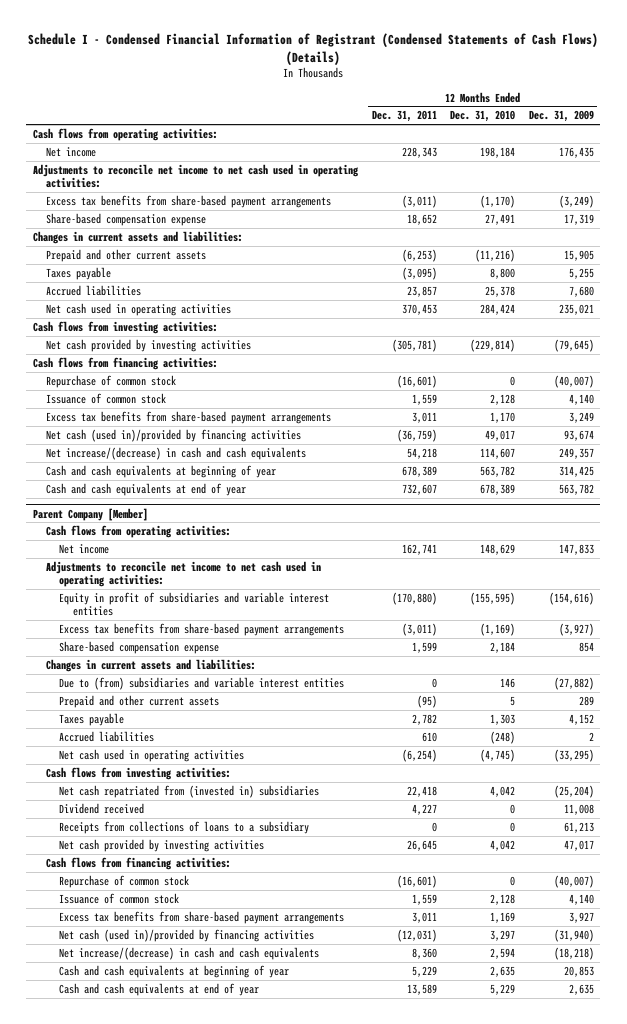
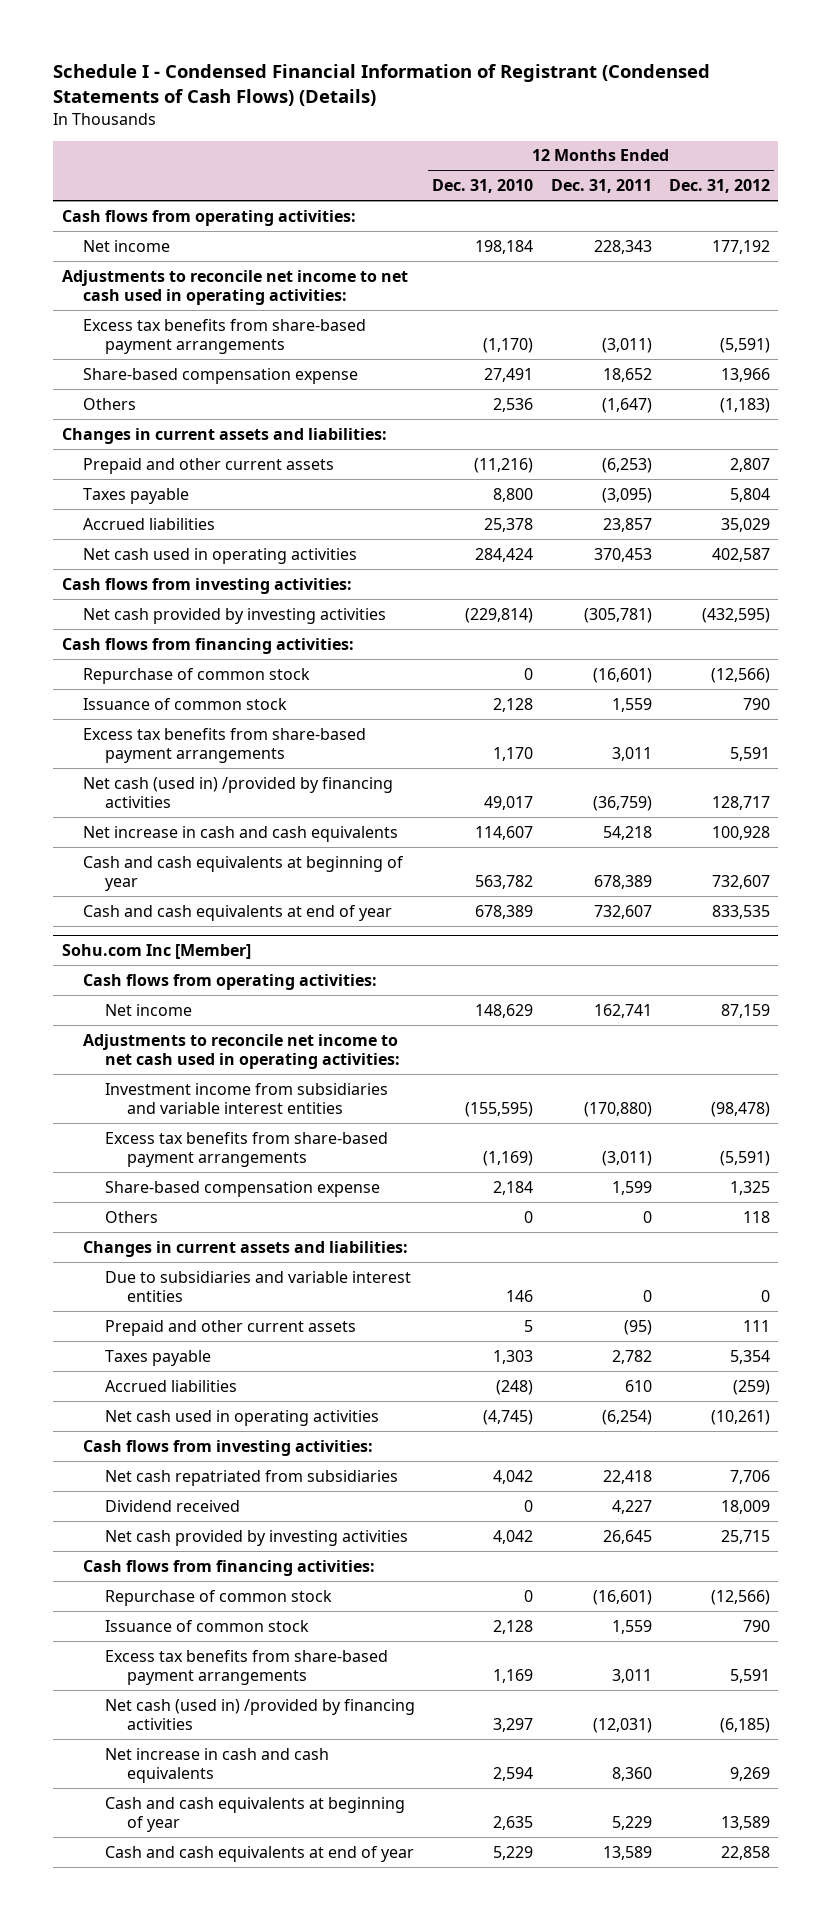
- | 12 Months Ended Dec. 31, 2011 | 12 Months Ended Dec. 31, 2010 | 12 Months Ended Dec. 31, 2009
+ | 12 Months Ended Dec. 31, 2010 | 12 Months Ended Dec. 31, 2011 | 12 Months Ended Dec. 31, 2012
+ Others | 2,536 | (1,647) | (1,183)
- Net cash (used in)/provided by financing activities | (36,759) | 49,017 | 93,674
- Net increase/(decrease) in cash and cash equivalents | 54,218 | 114,607 | 249,357
+ Net cash (used in) /provided by financing activities | 49,017 | (36,759) | 128,717
+ Net increase in cash and cash equivalents | 114,607 | 54,218 | 100,928
- Parent Company [Member]
+ Sohu.com Inc [Member]
- Equity in profit of subsidiaries and variable interest entities | (170,880) | (155,595) | (154,616)
+ Investment income from subsidiaries and variable interest entities | (155,595) | (170,880) | (98,478)
+ Others | 0 | 0 | 118
- Due to (from) subsidiaries and variable interest entities | 0 | 146 | (27,882)
+ Due to subsidiaries and variable interest entities | 146 | 0 | 0
- Net cash repatriated from (invested in) subsidiaries | 22,418 | 4,042 | (25,204)
+ Net cash repatriated from subsidiaries | 4,042 | 22,418 | 7,706
- Receipts from collections of loans to a subsidiary | 0 | 0 | 61,213
- Net cash (used in)/provided by financing activities | (12,031) | 3,297 | (31,940)
- Net increase/(decrease) in cash and cash equivalents | 8,360 | 2,594 | (18,218)
+ Net cash (used in) /provided by financing activities | 3,297 | (12,031) | (6,185)
+ Net increase in cash and cash equivalents | 2,594 | 8,360 | 9,269

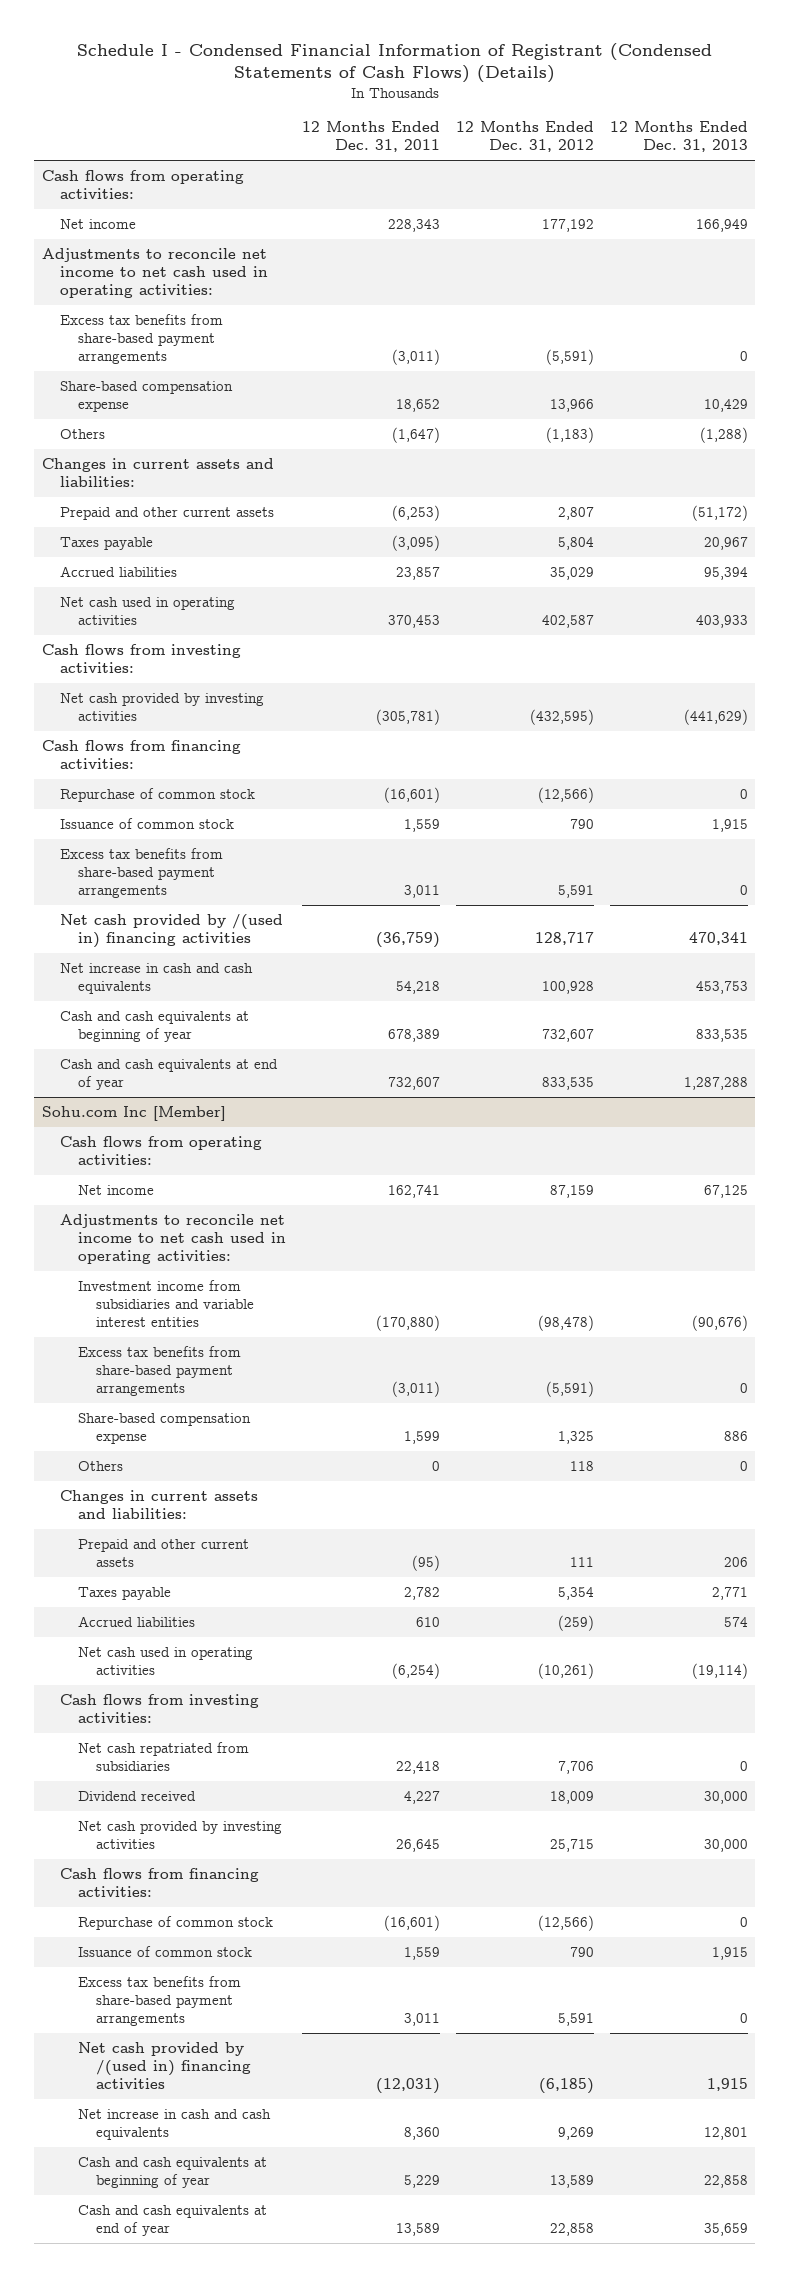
- | 12 Months Ended Dec. 31, 2010 | 12 Months Ended Dec. 31, 2011 | 12 Months Ended Dec. 31, 2012
+ | 12 Months Ended Dec. 31, 2011 | 12 Months Ended Dec. 31, 2012 | 12 Months Ended Dec. 31, 2013
- Net cash (used in) /provided by financing activities | 49,017 | (36,759) | 128,717
+ Net cash provided by /(used in) financing activities | (36,759) | 128,717 | 470,341
@ Sohu.com Inc [Member]
- Due to subsidiaries and variable interest entities | 146 | 0 | 0
- Net cash (used in) /provided by financing activities | 3,297 | (12,031) | (6,185)
+ Net cash provided by /(used in) financing activities | (12,031) | (6,185) | 1,915

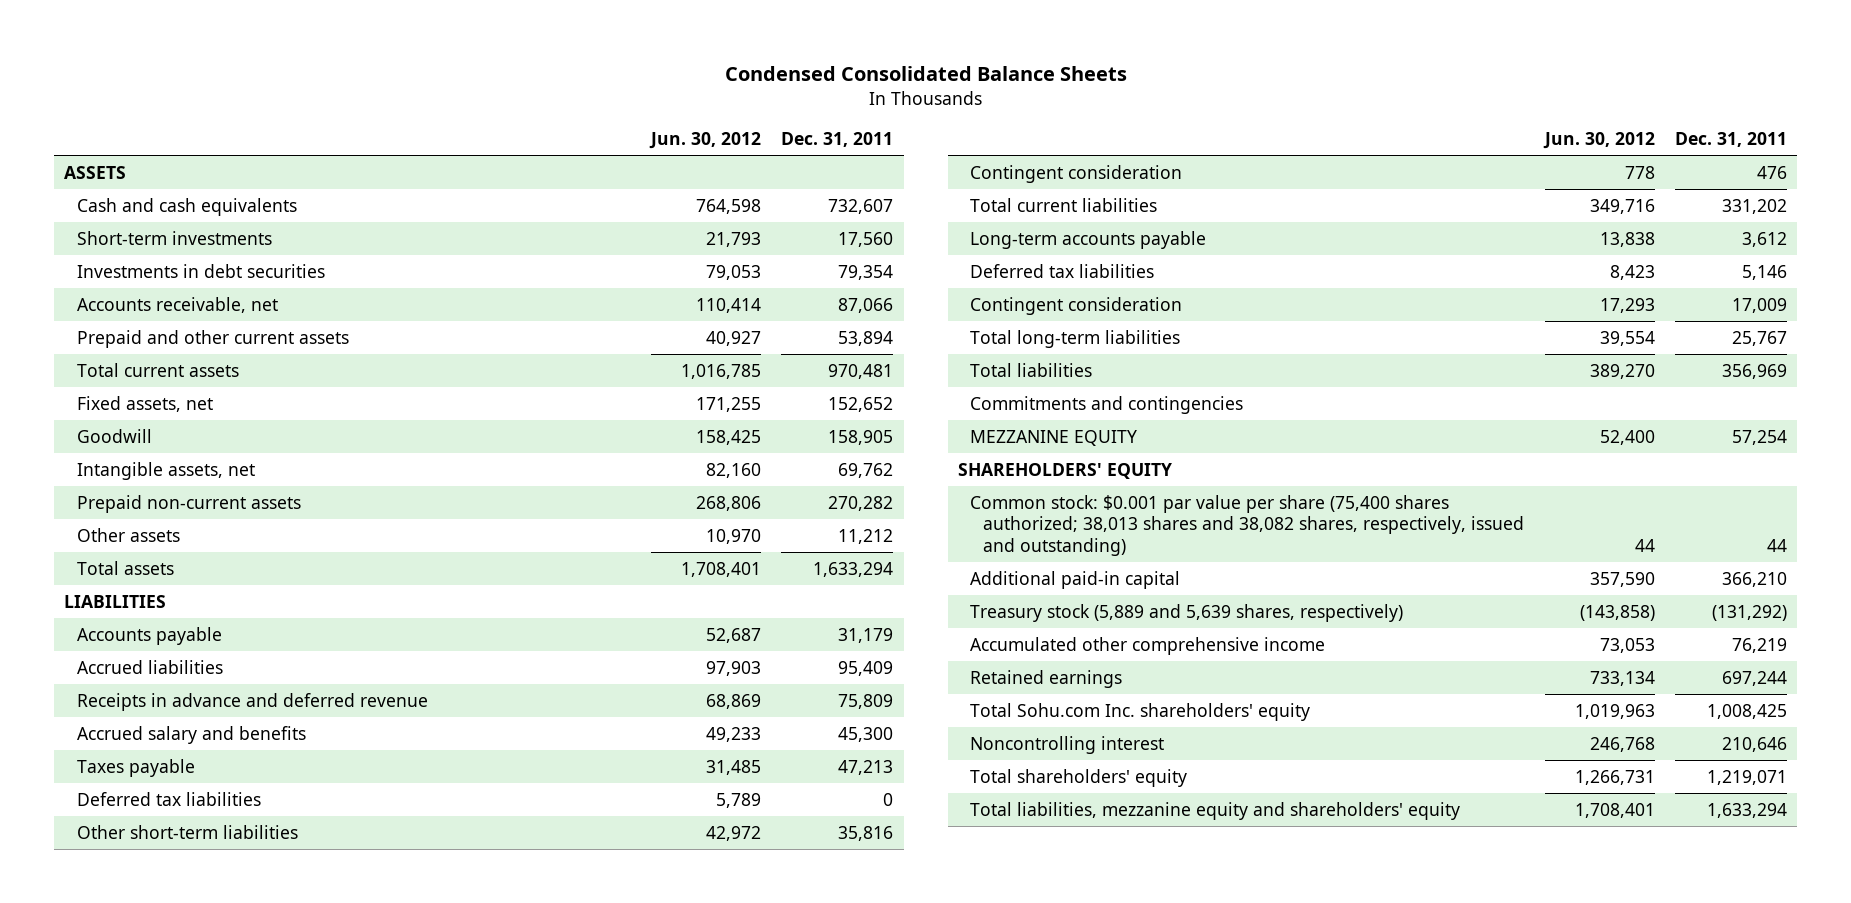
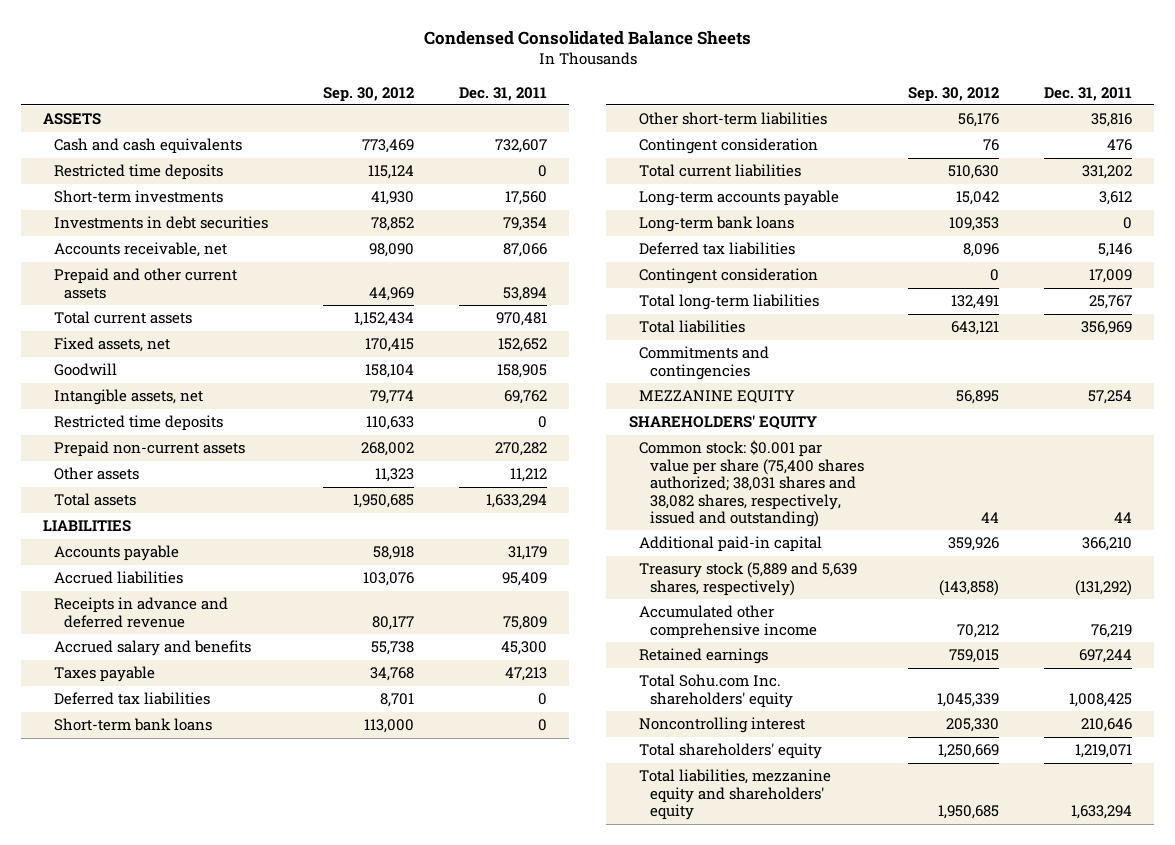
- | Jun. 30, 2012 | Dec. 31, 2011
+ | Sep. 30, 2012 | Dec. 31, 2011
+ Restricted time deposits | 115,124 | 0
+ Restricted time deposits | 110,633 | 0
+ Short-term bank loans | 113,000 | 0
+ Long-term bank loans | 109,353 | 0
- Common stock: $0.001 par value per share (75,400 shares authorized; 38,013 shares and 38,082 shares, respectively, issued and outstanding) | 44 | 44
+ Common stock: $0.001 par value per share (75,400 shares authorized; 38,031 shares and 38,082 shares, respectively, issued and outstanding) | 44 | 44

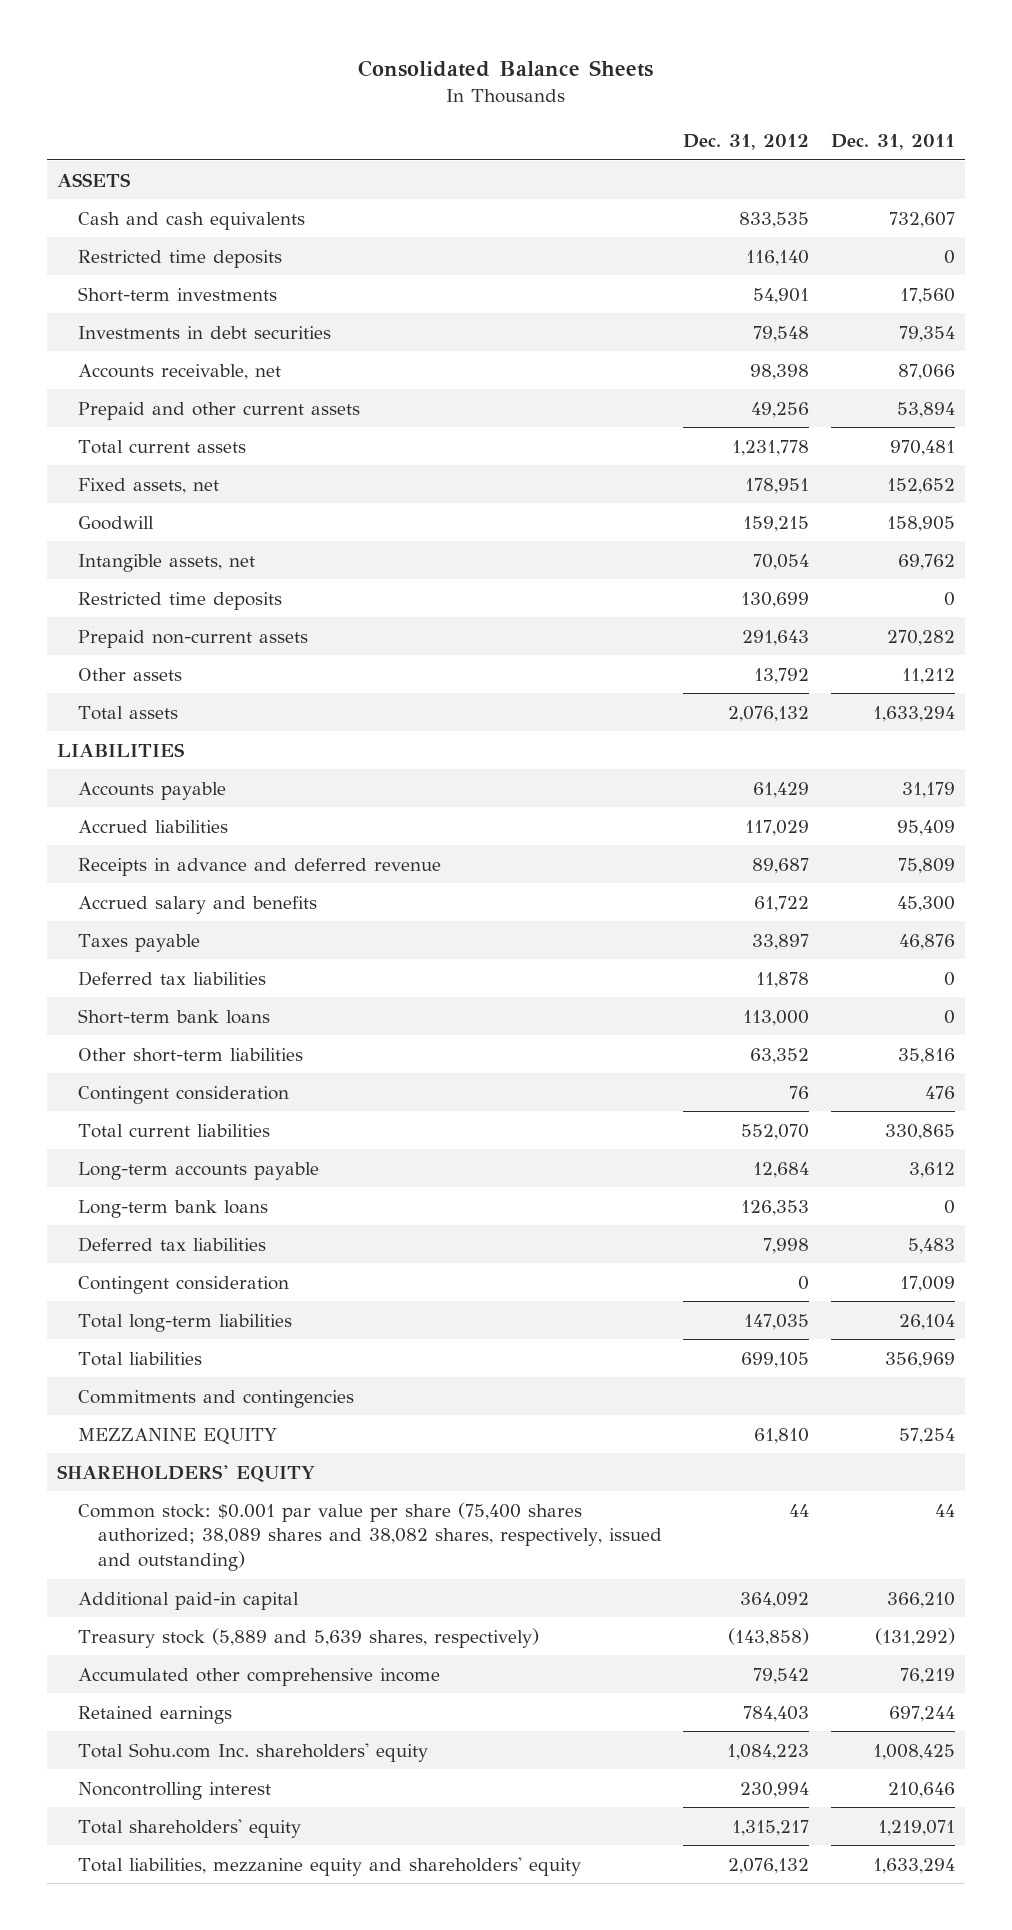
- Condensed Consolidated Balance Sheets
+ Consolidated Balance Sheets
- | Sep. 30, 2012 | Dec. 31, 2011
+ | Dec. 31, 2012 | Dec. 31, 2011
- Taxes payable | 34,768 | 47,213
+ Taxes payable | 33,897 | 46,876
- Total current liabilities | 510,630 | 331,202
+ Total current liabilities | 552,070 | 330,865
- Deferred tax liabilities | 8,096 | 5,146
+ Deferred tax liabilities | 7,998 | 5,483
- Total long-term liabilities | 132,491 | 25,767
+ Total long-term liabilities | 147,035 | 26,104
- Common stock: $0.001 par value per share (75,400 shares authorized; 38,031 shares and 38,082 shares, respectively, issued and outstanding) | 44 | 44
+ Common stock: $0.001 par value per share (75,400 shares authorized; 38,089 shares and 38,082 shares, respectively, issued and outstanding) | 44 | 44

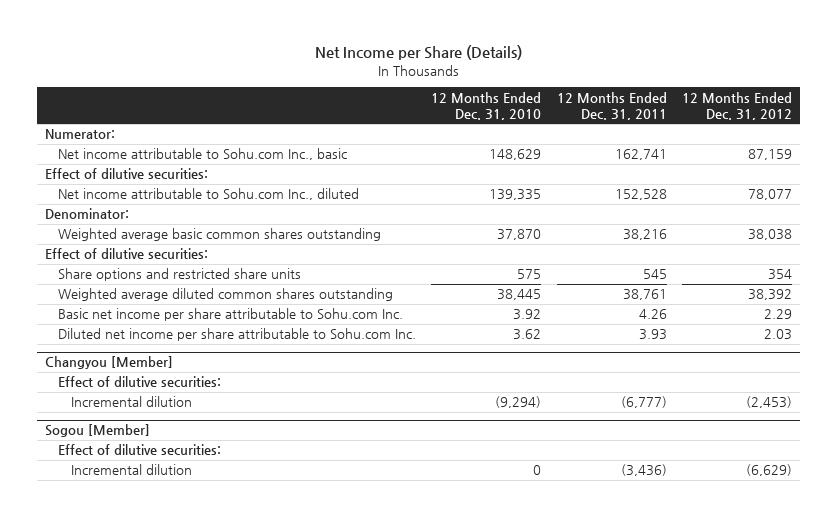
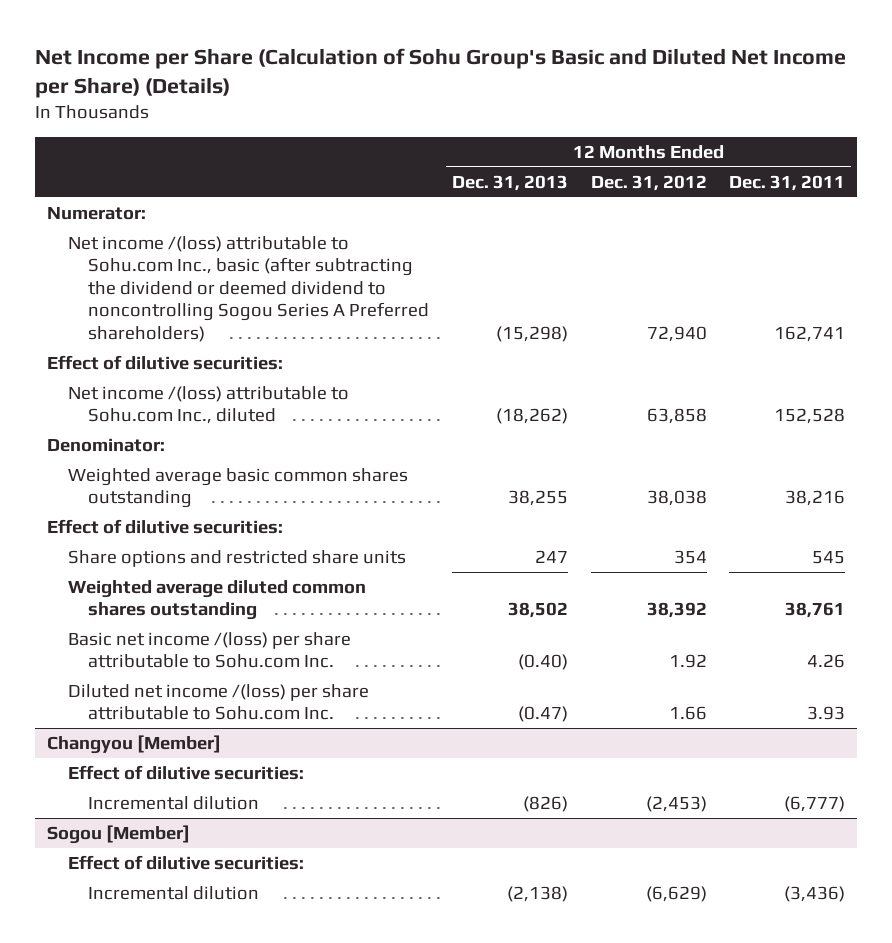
- Net Income per Share (Details)
+ Net Income per Share (Calculation of Sohu Group's Basic and Diluted Net Income per Share) (Details)
- | 12 Months Ended Dec. 31, 2010 | 12 Months Ended Dec. 31, 2011 | 12 Months Ended Dec. 31, 2012
+ | 12 Months Ended Dec. 31, 2013 | 12 Months Ended Dec. 31, 2012 | 12 Months Ended Dec. 31, 2011
- Net income attributable to Sohu.com Inc., basic | 148,629 | 162,741 | 87,159
+ Net income /(loss) attributable to Sohu.com Inc., basic (after subtracting the dividend or deemed dividend to noncontrolling Sogou Series A Preferred shareholders) | (15,298) | 72,940 | 162,741
- Net income attributable to Sohu.com Inc., diluted | 139,335 | 152,528 | 78,077
+ Net income /(loss) attributable to Sohu.com Inc., diluted | (18,262) | 63,858 | 152,528
- Basic net income per share attributable to Sohu.com Inc. | 3.92 | 4.26 | 2.29
- Diluted net income per share attributable to Sohu.com Inc. | 3.62 | 3.93 | 2.03
+ Basic net income /(loss) per share attributable to Sohu.com Inc. | (0.40) | 1.92 | 4.26
+ Diluted net income /(loss) per share attributable to Sohu.com Inc. | (0.47) | 1.66 | 3.93

